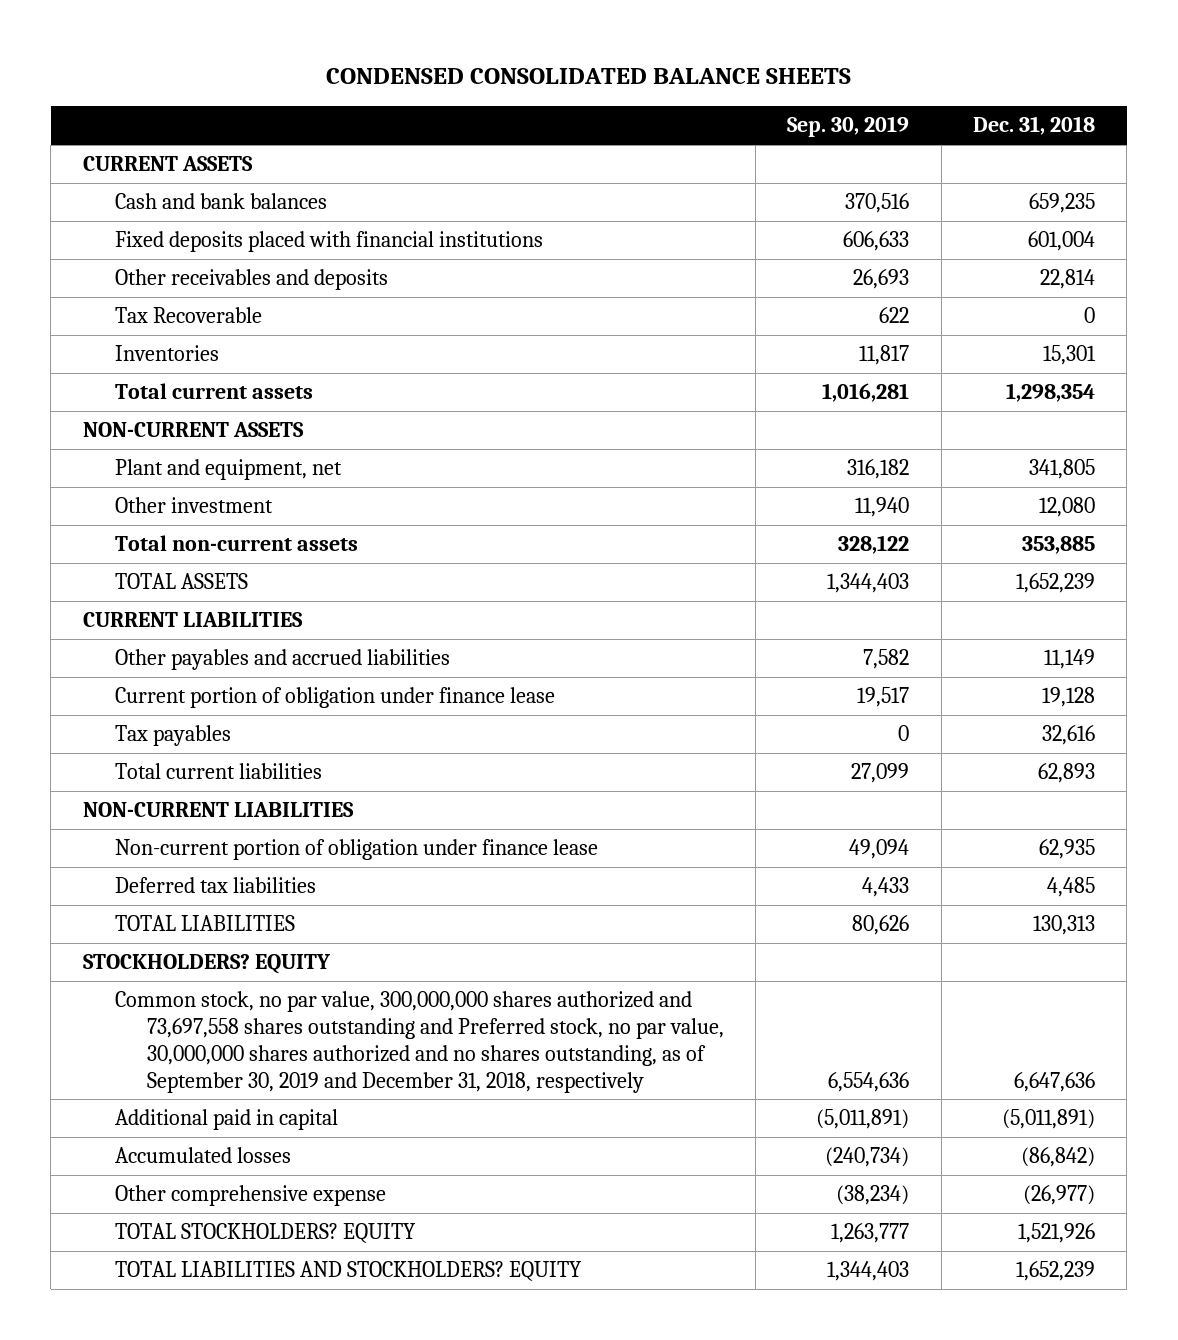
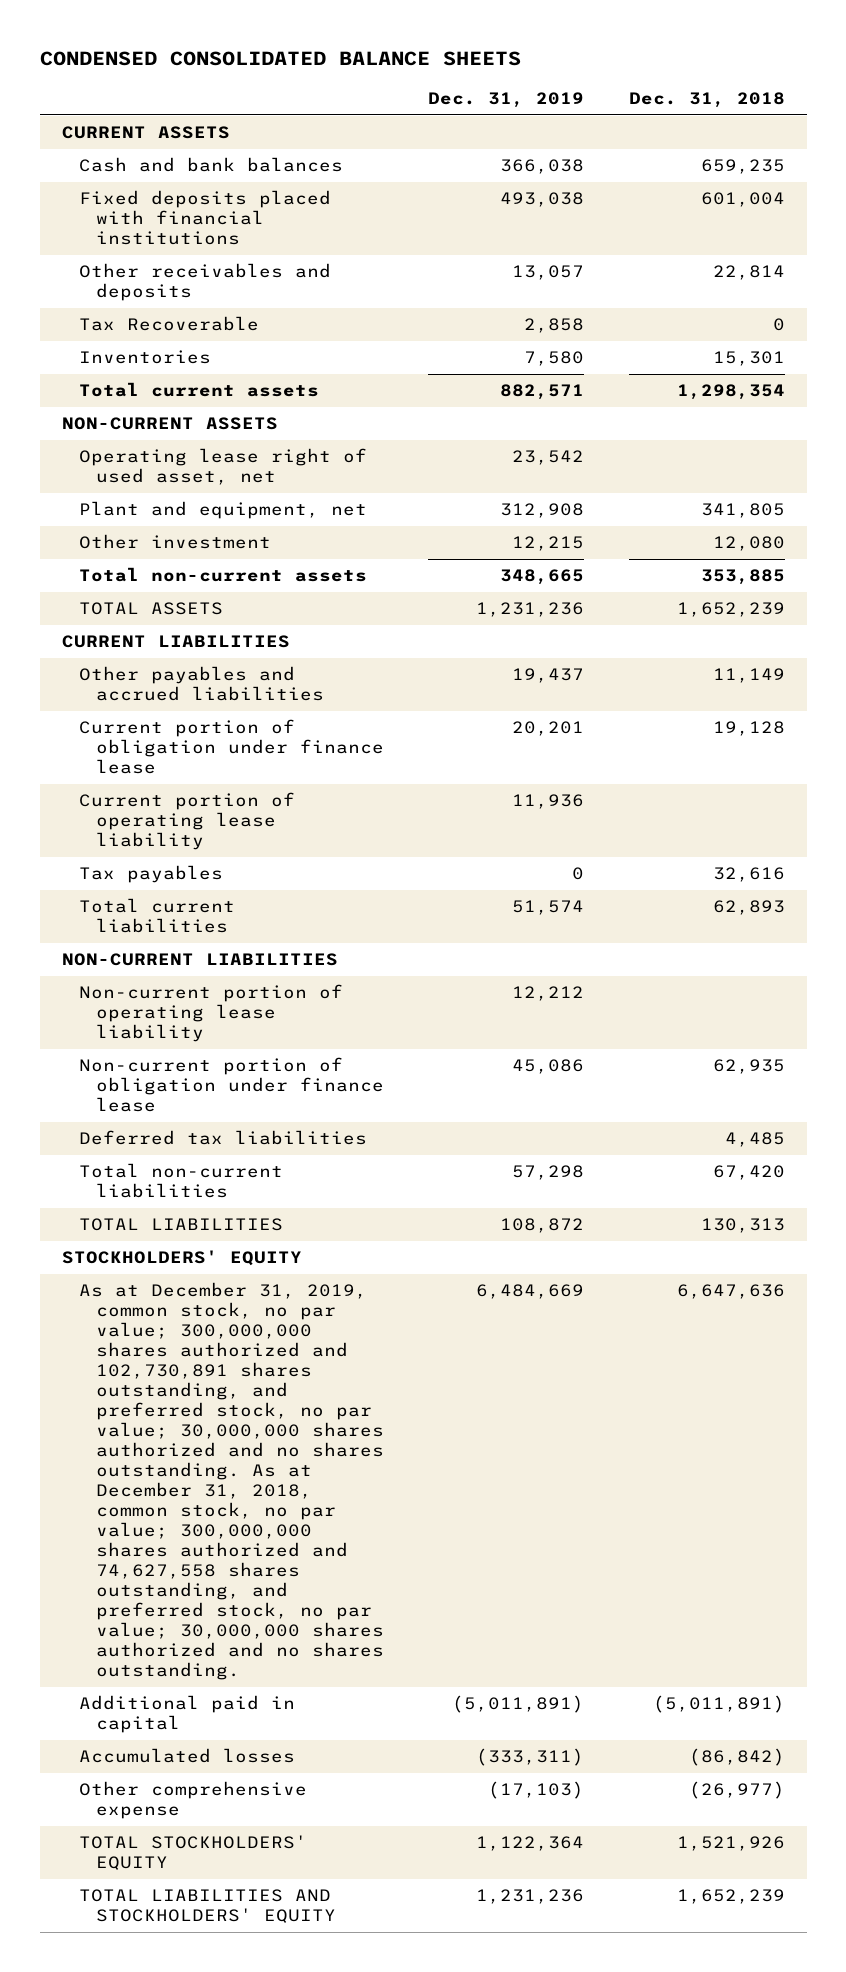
- | Sep. 30, 2019 | Dec. 31, 2018
+ | Dec. 31, 2019 | Dec. 31, 2018
+ Operating lease right of used asset, net | 23,542 |
+ Current portion of operating lease liability | 11,936 |
+ Non-current portion of operating lease liability | 12,212 |
+ Total non-current liabilities | 57,298 | 67,420
- STOCKHOLDERS? EQUITY
- Common stock, no par value, 300,000,000 shares authorized and 73,697,558 shares outstanding and Preferred stock, no par value, 30,000,000 shares authorized and no shares outstanding, as of September 30, 2019 and December 31, 2018, respectively | 6,554,636 | 6,647,636
+ STOCKHOLDERS' EQUITY
+ As at December 31, 2019, common stock, no par value; 300,000,000 shares authorized and 102,730,891 shares outstanding, and preferred stock, no par value; 30,000,000 shares authorized and no shares outstanding. As at December 31, 2018, common stock, no par value; 300,000,000 shares authorized and 74,627,558 shares outstanding, and preferred stock, no par value; 30,000,000 shares authorized and no shares outstanding. | 6,484,669 | 6,647,636
- TOTAL STOCKHOLDERS? EQUITY | 1,263,777 | 1,521,926
- TOTAL LIABILITIES AND STOCKHOLDERS? EQUITY | 1,344,403 | 1,652,239
+ TOTAL STOCKHOLDERS' EQUITY | 1,122,364 | 1,521,926
+ TOTAL LIABILITIES AND STOCKHOLDERS' EQUITY | 1,231,236 | 1,652,239

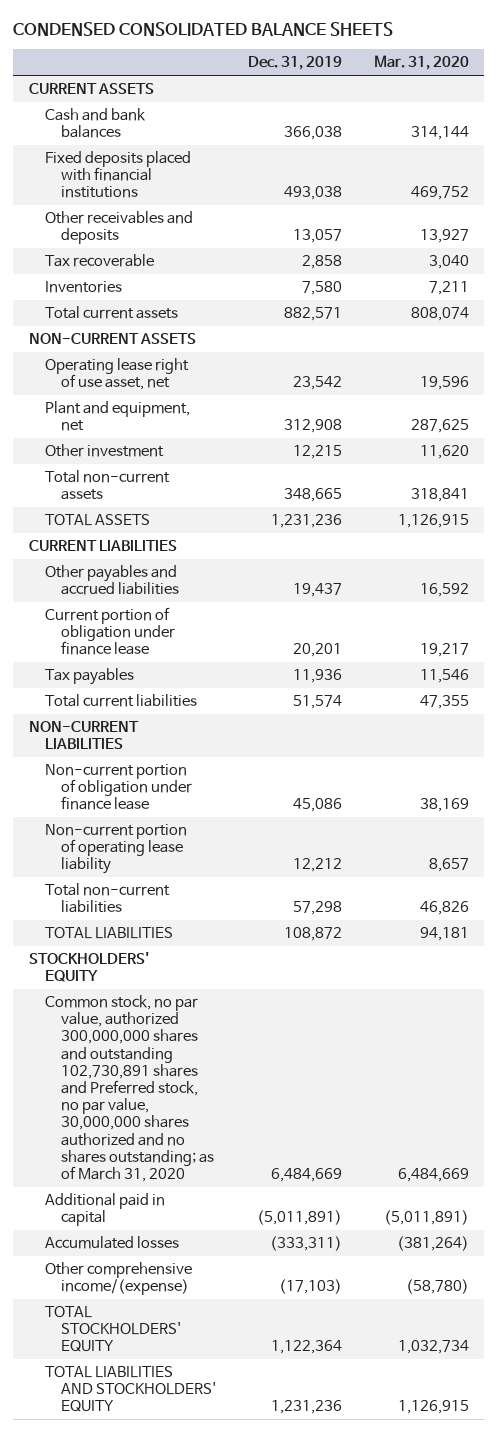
- | Dec. 31, 2019 | Dec. 31, 2018
+ | Dec. 31, 2019 | Mar. 31, 2020
- Tax Recoverable | 2,858 | 0
+ Tax recoverable | 2,858 | 3,040
- Operating lease right of used asset, net | 23,542 |
+ Operating lease right of use asset, net | 23,542 | 19,596
- Current portion of operating lease liability | 11,936 |
- Tax payables | 0 | 32,616
+ Tax payables | 11,936 | 11,546
- Deferred tax liabilities | | 4,485
moved down: Non-current portion of operating lease liability | 12,212 | 8,657
- As at December 31, 2019, common stock, no par value; 300,000,000 shares authorized and 102,730,891 shares outstanding, and preferred stock, no par value; 30,000,000 shares authorized and no shares outstanding. As at December 31, 2018, common stock, no par value; 300,000,000 shares authorized and 74,627,558 shares outstanding, and preferred stock, no par value; 30,000,000 shares authorized and no shares outstanding. | 6,484,669 | 6,647,636
+ Common stock, no par value, authorized 300,000,000 shares and outstanding 102,730,891 shares and Preferred stock, no par value, 30,000,000 shares authorized and no shares outstanding; as of March 31, 2020 | 6,484,669 | 6,484,669
- Other comprehensive expense | (17,103) | (26,977)
+ Other comprehensive income/(expense) | (17,103) | (58,780)

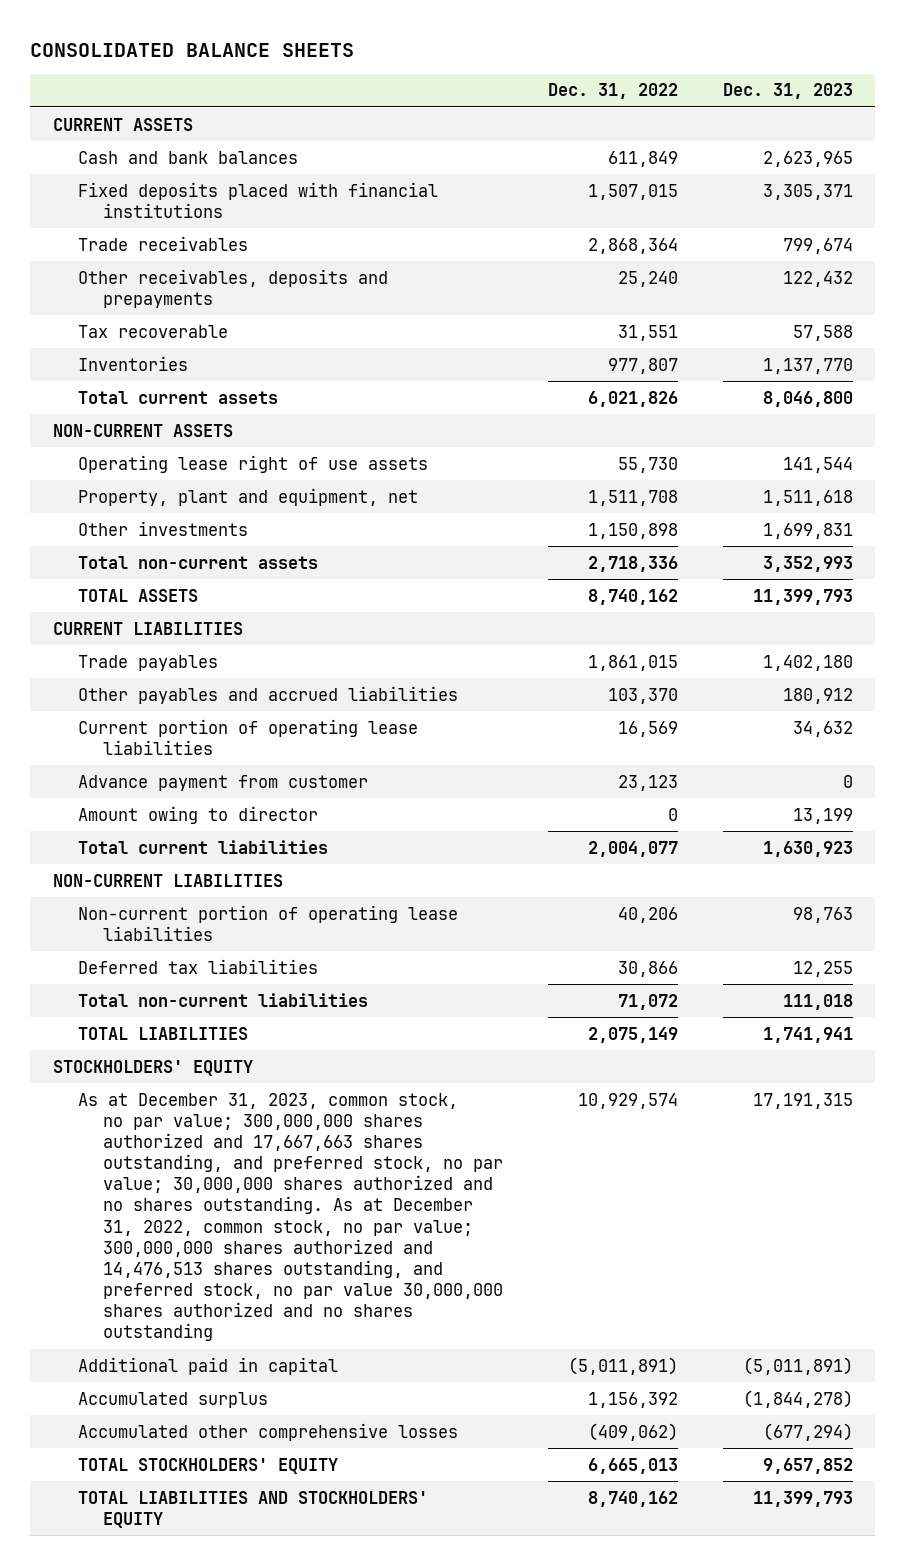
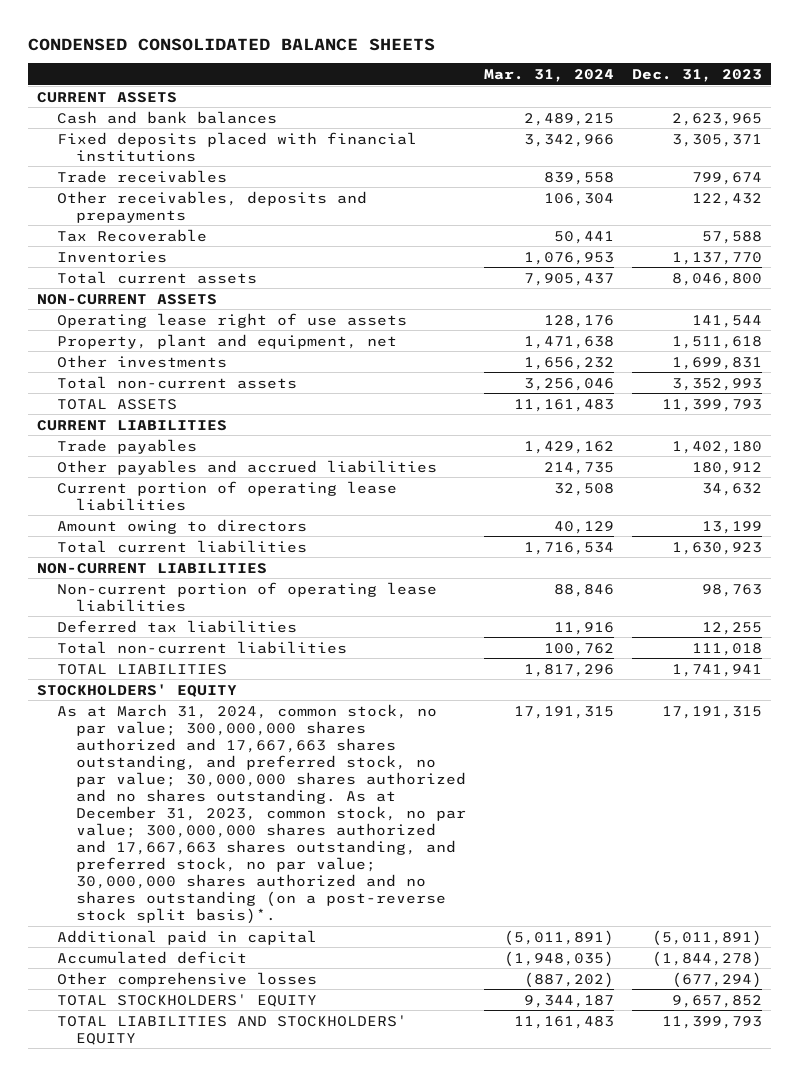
- CONSOLIDATED BALANCE SHEETS
+ CONDENSED CONSOLIDATED BALANCE SHEETS
- | Dec. 31, 2022 | Dec. 31, 2023
+ | Mar. 31, 2024 | Dec. 31, 2023
- Tax recoverable | 31,551 | 57,588
+ Tax Recoverable | 50,441 | 57,588
- Advance payment from customer | 23,123 | 0
- Amount owing to director | 0 | 13,199
+ Amount owing to directors | 40,129 | 13,199
- As at December 31, 2023, common stock, no par value; 300,000,000 shares authorized and 17,667,663 shares outstanding, and preferred stock, no par value; 30,000,000 shares authorized and no shares outstanding. As at December 31, 2022, common stock, no par value; 300,000,000 shares authorized and 14,476,513 shares outstanding, and preferred stock, no par value 30,000,000 shares authorized and no shares outstanding | 10,929,574 | 17,191,315
+ As at March 31, 2024, common stock, no par value; 300,000,000 shares authorized and 17,667,663 shares outstanding, and preferred stock, no par value; 30,000,000 shares authorized and no shares outstanding. As at December 31, 2023, common stock, no par value; 300,000,000 shares authorized and 17,667,663 shares outstanding, and preferred stock, no par value; 30,000,000 shares authorized and no shares outstanding (on a post-reverse stock split basis)*. | 17,191,315 | 17,191,315
- Accumulated surplus | 1,156,392 | (1,844,278)
- Accumulated other comprehensive losses | (409,062) | (677,294)
+ Accumulated deficit | (1,948,035) | (1,844,278)
+ Other comprehensive losses | (887,202) | (677,294)

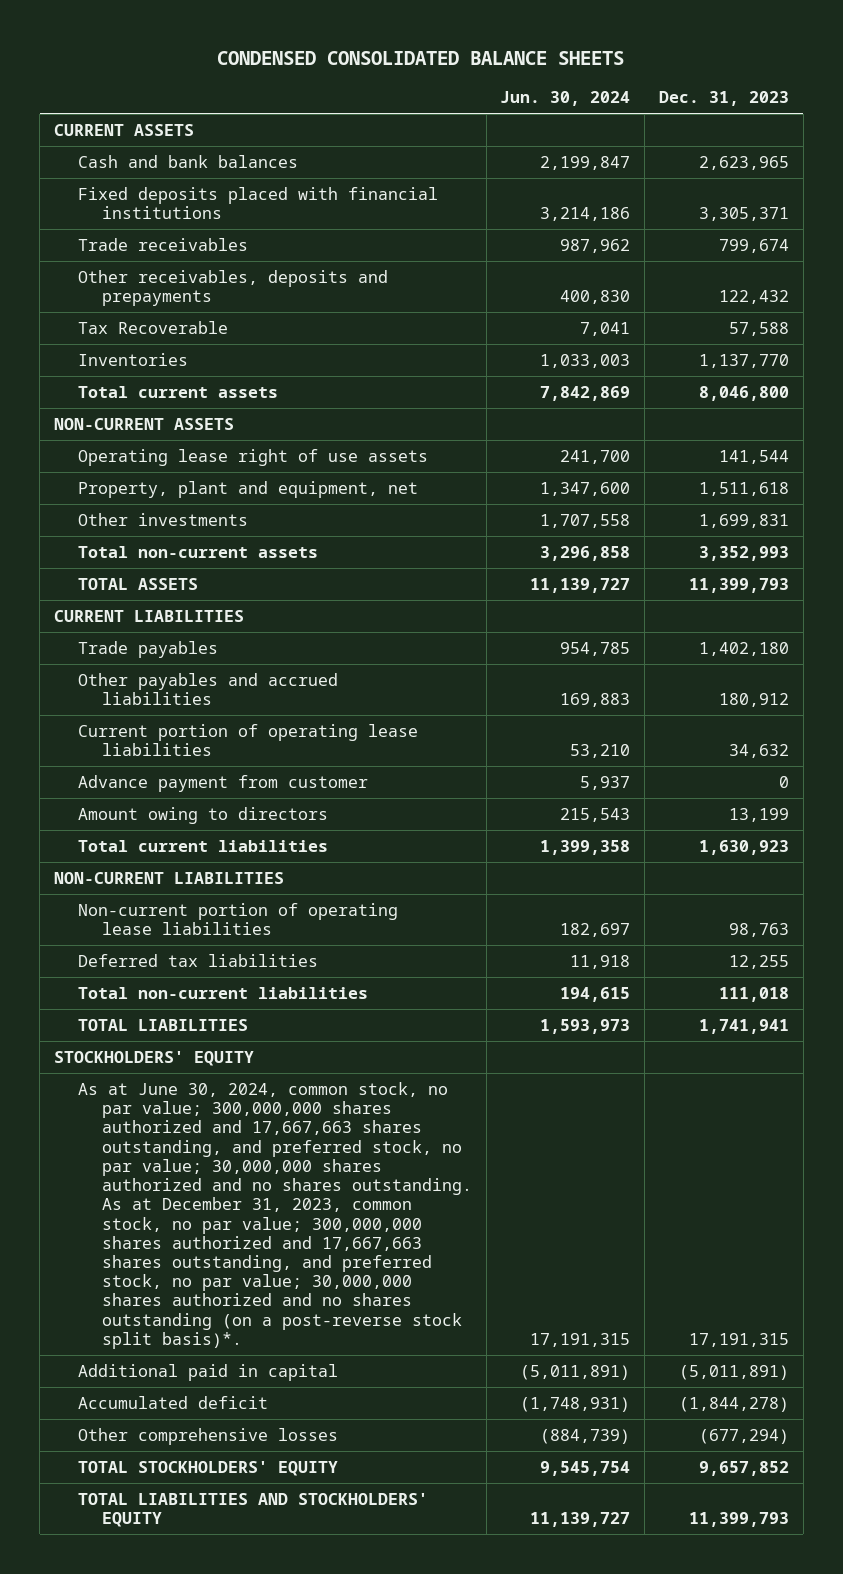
- | Mar. 31, 2024 | Dec. 31, 2023
+ | Jun. 30, 2024 | Dec. 31, 2023
+ Advance payment from customer | 5,937 | 0
- As at March 31, 2024, common stock, no par value; 300,000,000 shares authorized and 17,667,663 shares outstanding, and preferred stock, no par value; 30,000,000 shares authorized and no shares outstanding. As at December 31, 2023, common stock, no par value; 300,000,000 shares authorized and 17,667,663 shares outstanding, and preferred stock, no par value; 30,000,000 shares authorized and no shares outstanding (on a post-reverse stock split basis)*. | 17,191,315 | 17,191,315
+ As at June 30, 2024, common stock, no par value; 300,000,000 shares authorized and 17,667,663 shares outstanding, and preferred stock, no par value; 30,000,000 shares authorized and no shares outstanding. As at December 31, 2023, common stock, no par value; 300,000,000 shares authorized and 17,667,663 shares outstanding, and preferred stock, no par value; 30,000,000 shares authorized and no shares outstanding (on a post-reverse stock split basis)*. | 17,191,315 | 17,191,315

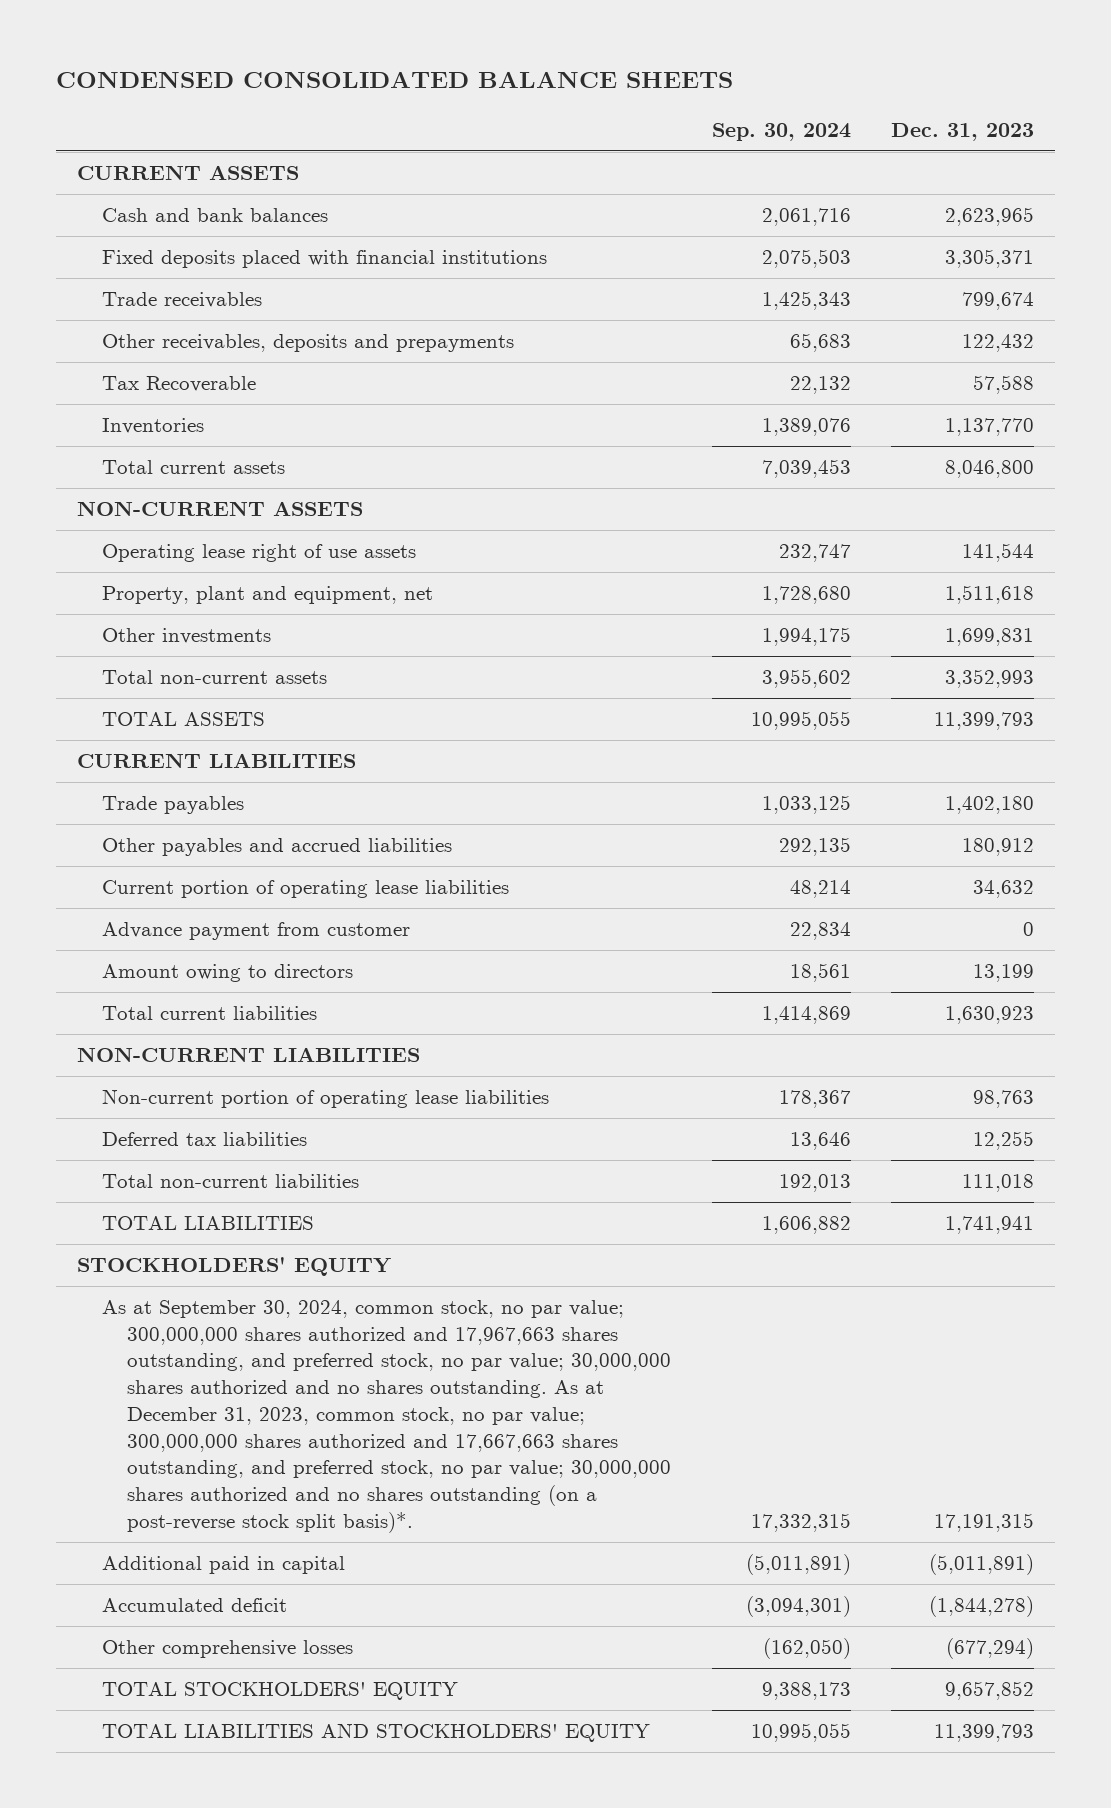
- | Jun. 30, 2024 | Dec. 31, 2023
+ | Sep. 30, 2024 | Dec. 31, 2023
- As at June 30, 2024, common stock, no par value; 300,000,000 shares authorized and 17,667,663 shares outstanding, and preferred stock, no par value; 30,000,000 shares authorized and no shares outstanding. As at December 31, 2023, common stock, no par value; 300,000,000 shares authorized and 17,667,663 shares outstanding, and preferred stock, no par value; 30,000,000 shares authorized and no shares outstanding (on a post-reverse stock split basis)*. | 17,191,315 | 17,191,315
+ As at September 30, 2024, common stock, no par value; 300,000,000 shares authorized and 17,967,663 shares outstanding, and preferred stock, no par value; 30,000,000 shares authorized and no shares outstanding. As at December 31, 2023, common stock, no par value; 300,000,000 shares authorized and 17,667,663 shares outstanding, and preferred stock, no par value; 30,000,000 shares authorized and no shares outstanding (on a post-reverse stock split basis)*. | 17,332,315 | 17,191,315

